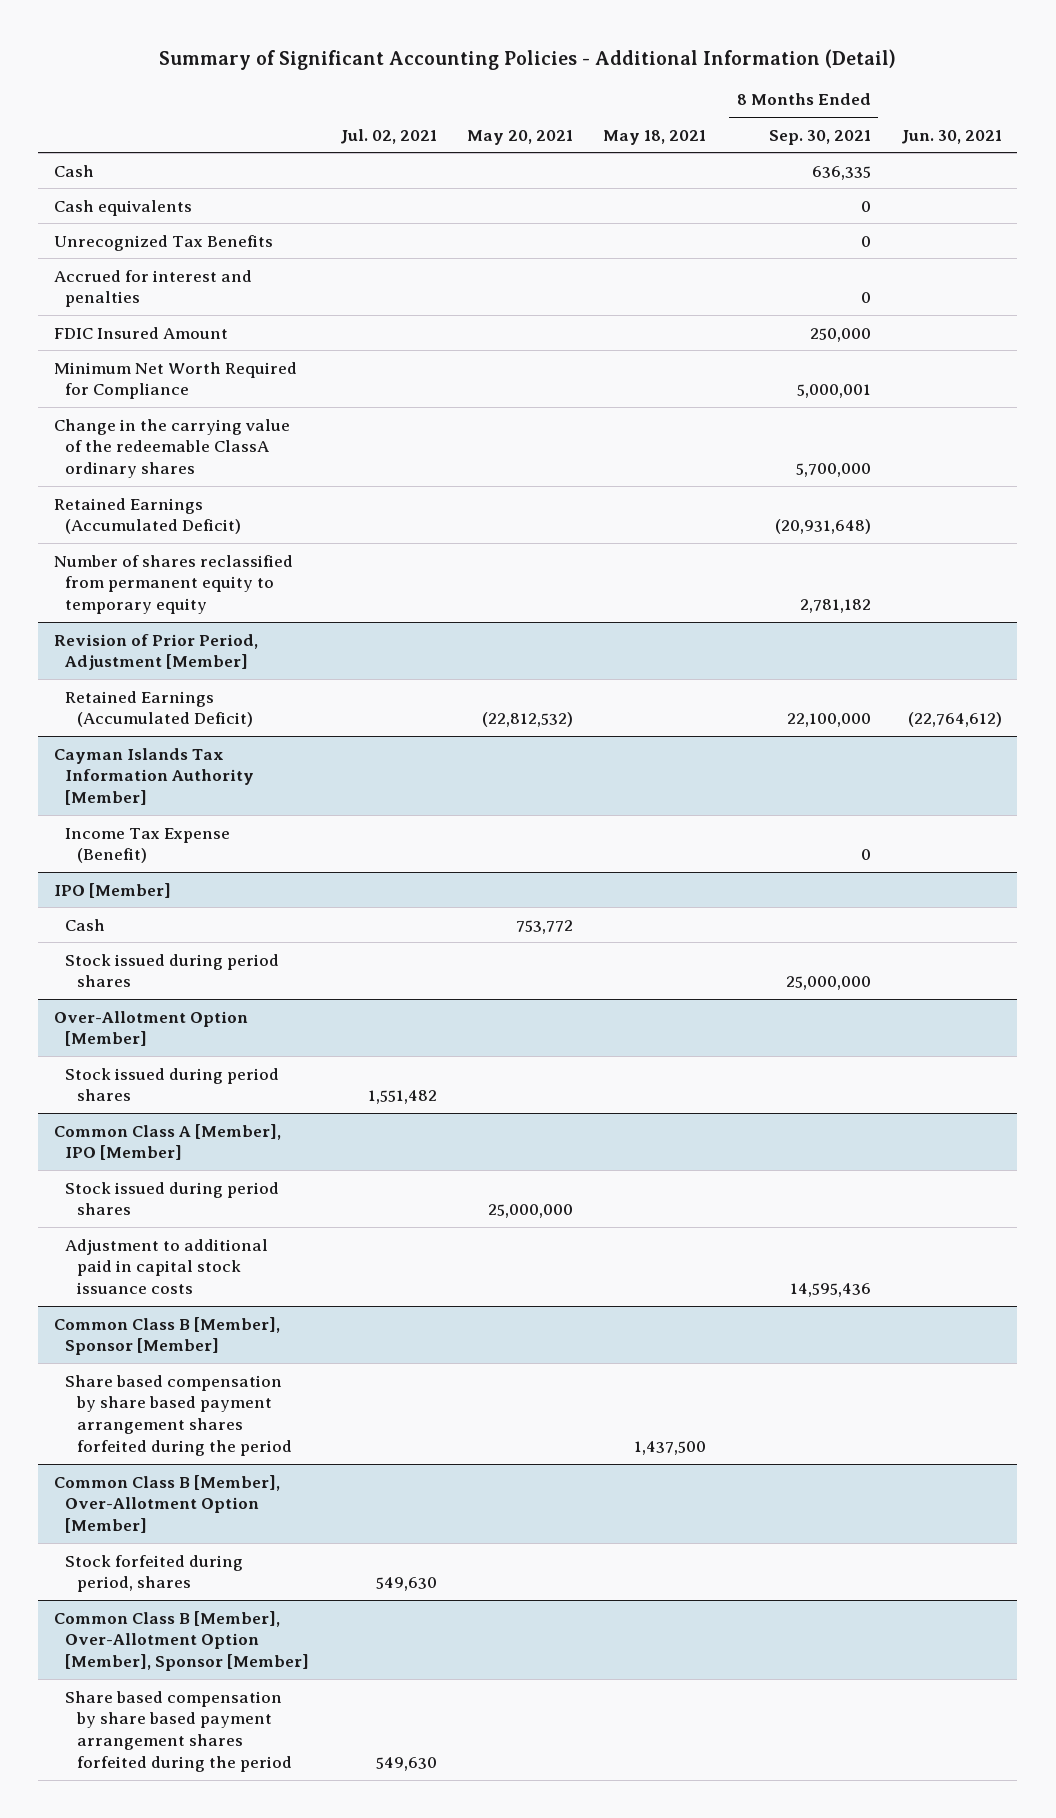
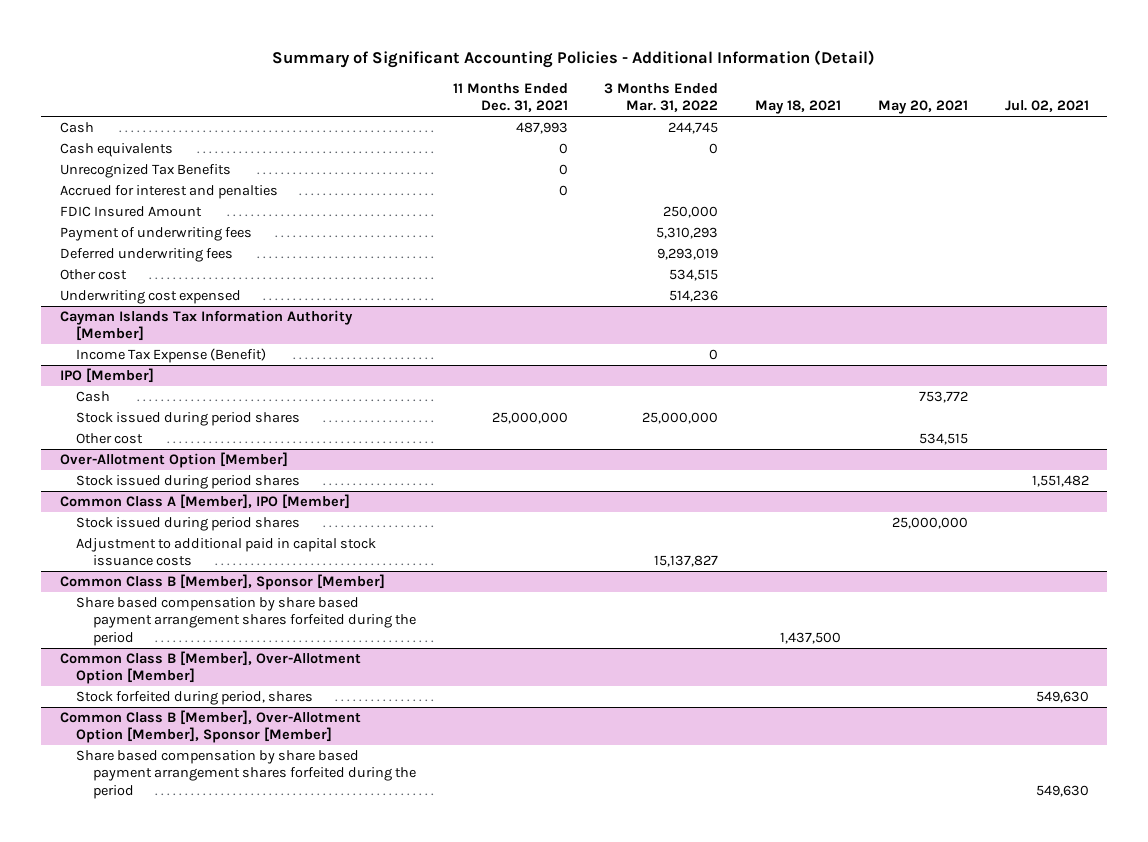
- | Jul. 02, 2021 | May 20, 2021 | May 18, 2021 | 8 Months Ended Sep. 30, 2021 | Jun. 30, 2021
+ | 11 Months Ended Dec. 31, 2021 | 3 Months Ended Mar. 31, 2022 | May 18, 2021 | May 20, 2021 | Jul. 02, 2021
- Minimum Net Worth Required for Compliance | | | | 5,000,001 |
- Change in the carrying value of the redeemable ClassA ordinary shares | | | | 5,700,000 |
- Retained Earnings (Accumulated Deficit) | | | | (20,931,648) |
- Number of shares reclassified from permanent equity to temporary equity | | | | 2,781,182 |
- Revision of Prior Period, Adjustment [Member]
- Retained Earnings (Accumulated Deficit) | | (22,812,532) | | 22,100,000 | (22,764,612)
+ Payment of underwriting fees | | 5,310,293 | | |
+ Deferred underwriting fees | | 9,293,019 | | |
+ Other cost | | 534,515 | | |
+ Underwriting cost expensed | | 514,236 | | |
@ IPO [Member]
+ Other cost | | | | 534,515 |

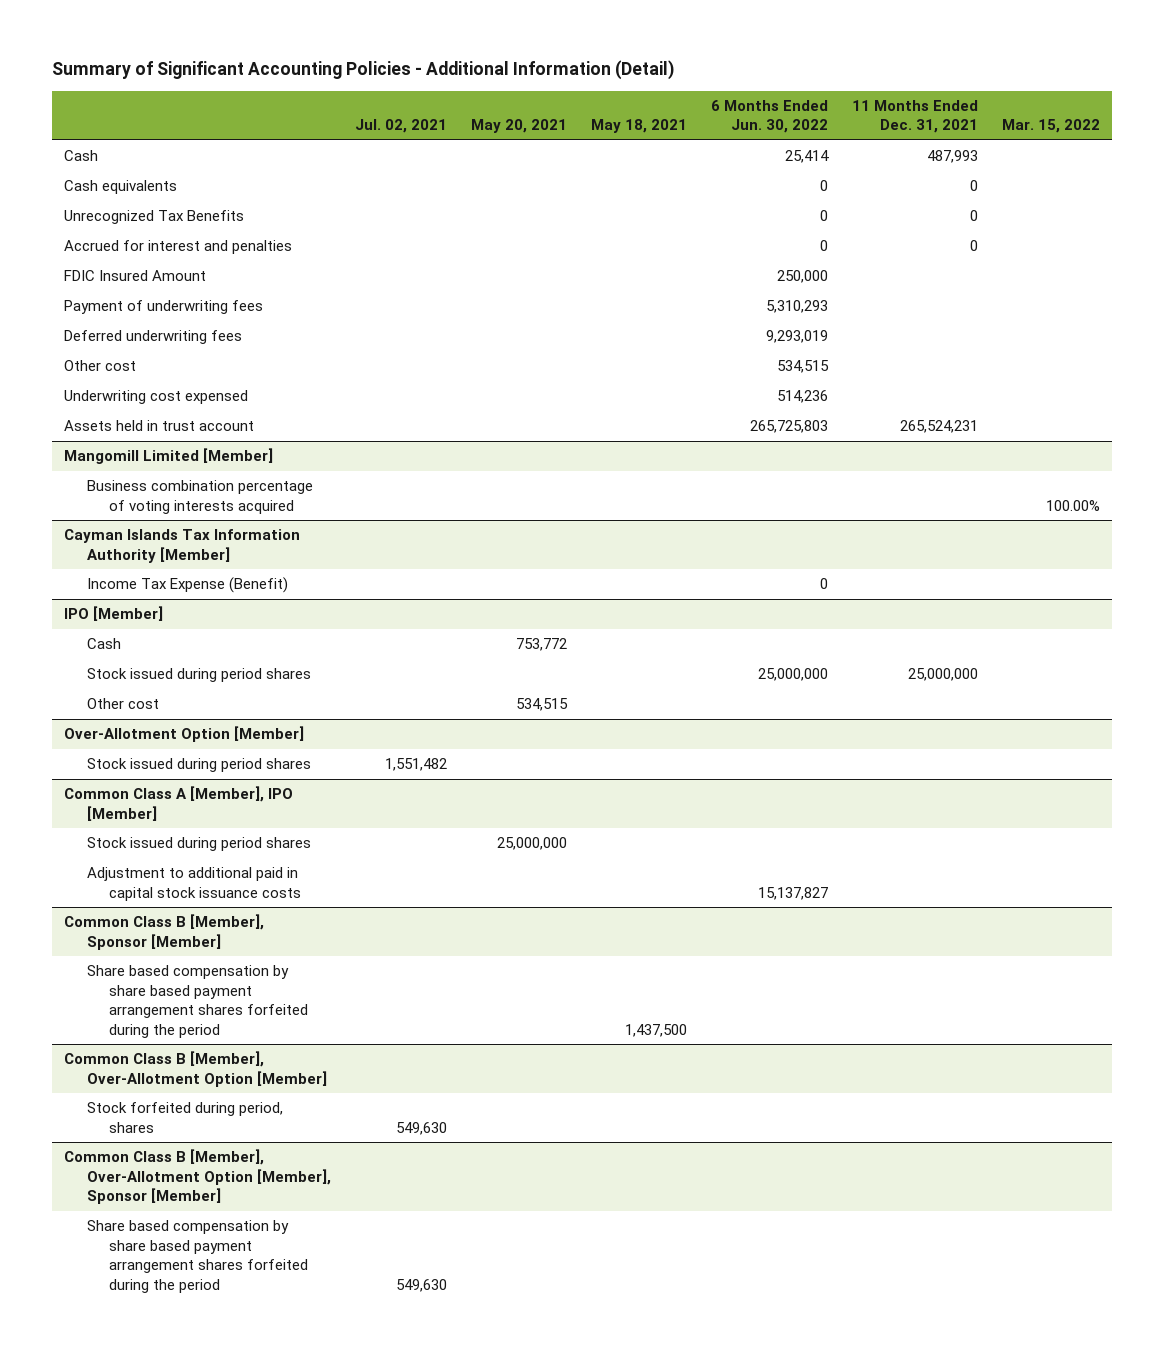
- | 11 Months Ended Dec. 31, 2021 | 3 Months Ended Mar. 31, 2022 | May 18, 2021 | May 20, 2021 | Jul. 02, 2021
+ | Jul. 02, 2021 | May 20, 2021 | May 18, 2021 | 6 Months Ended Jun. 30, 2022 | 11 Months Ended Dec. 31, 2021 | Mar. 15, 2022
+ Assets held in trust account | | | | 265,725,803 | 265,524,231 |
+ Mangomill Limited [Member]
+ Business combination percentage of voting interests acquired | | | | | | 100.00%

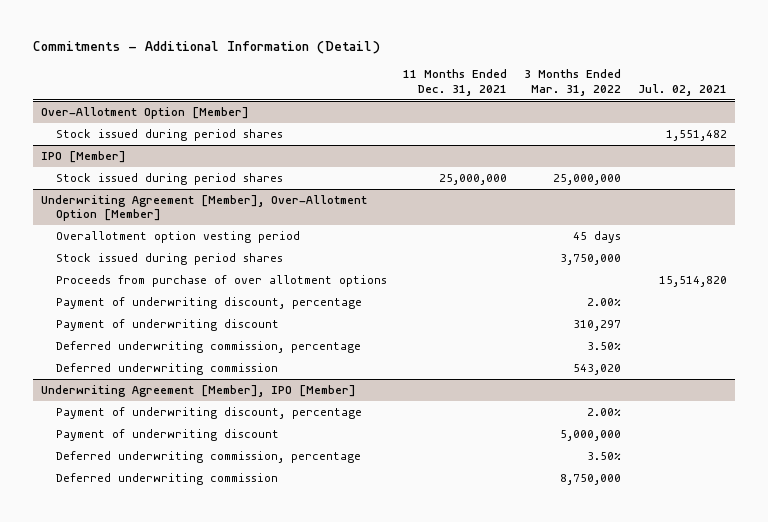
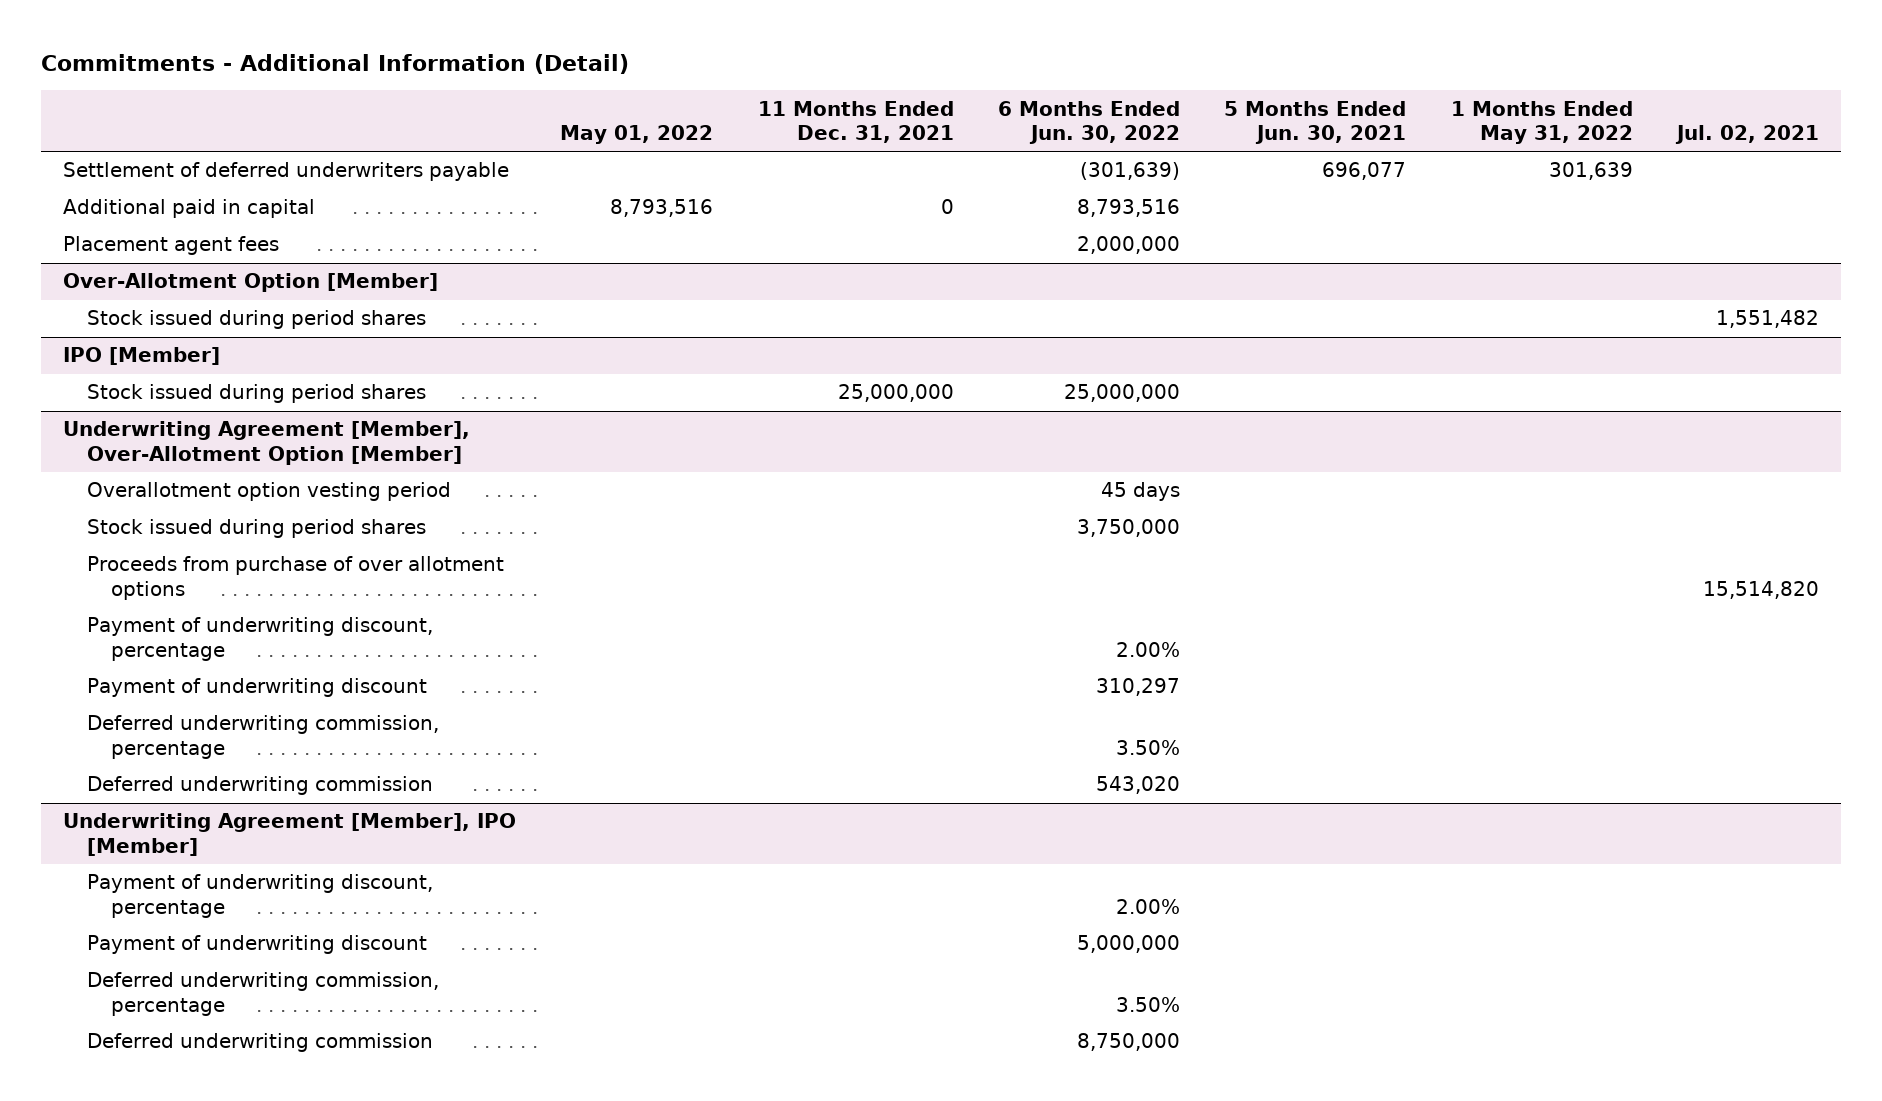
- | 11 Months Ended Dec. 31, 2021 | 3 Months Ended Mar. 31, 2022 | Jul. 02, 2021
+ | May 01, 2022 | 11 Months Ended Dec. 31, 2021 | 6 Months Ended Jun. 30, 2022 | 5 Months Ended Jun. 30, 2021 | 1 Months Ended May 31, 2022 | Jul. 02, 2021
+ Settlement of deferred underwriters payable | | | (301,639) | 696,077 | 301,639 |
+ Additional paid in capital | 8,793,516 | 0 | 8,793,516 | | |
+ Placement agent fees | | | 2,000,000 | | |

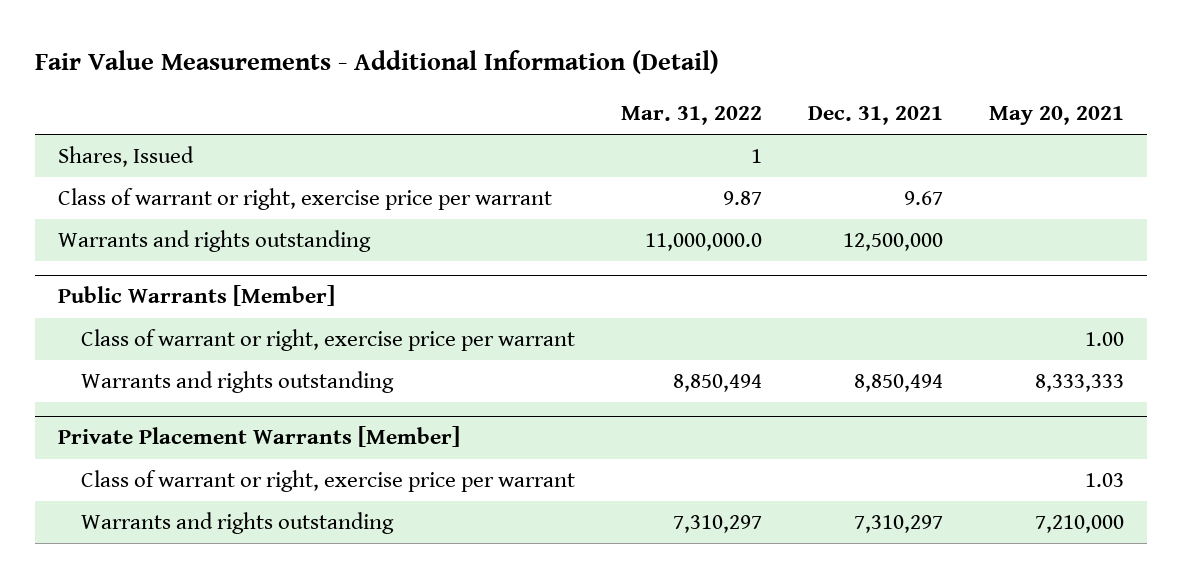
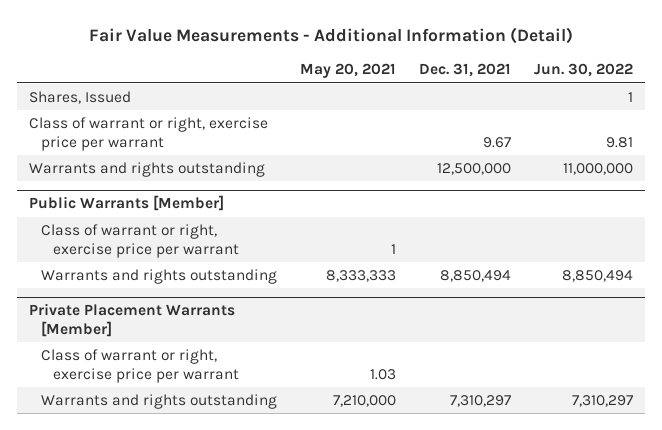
- | Mar. 31, 2022 | Dec. 31, 2021 | May 20, 2021
+ | May 20, 2021 | Dec. 31, 2021 | Jun. 30, 2022
@ Public Warrants [Member]
- Class of warrant or right, exercise price per warrant | | | 1.00
+ Class of warrant or right, exercise price per warrant | 1 | |

